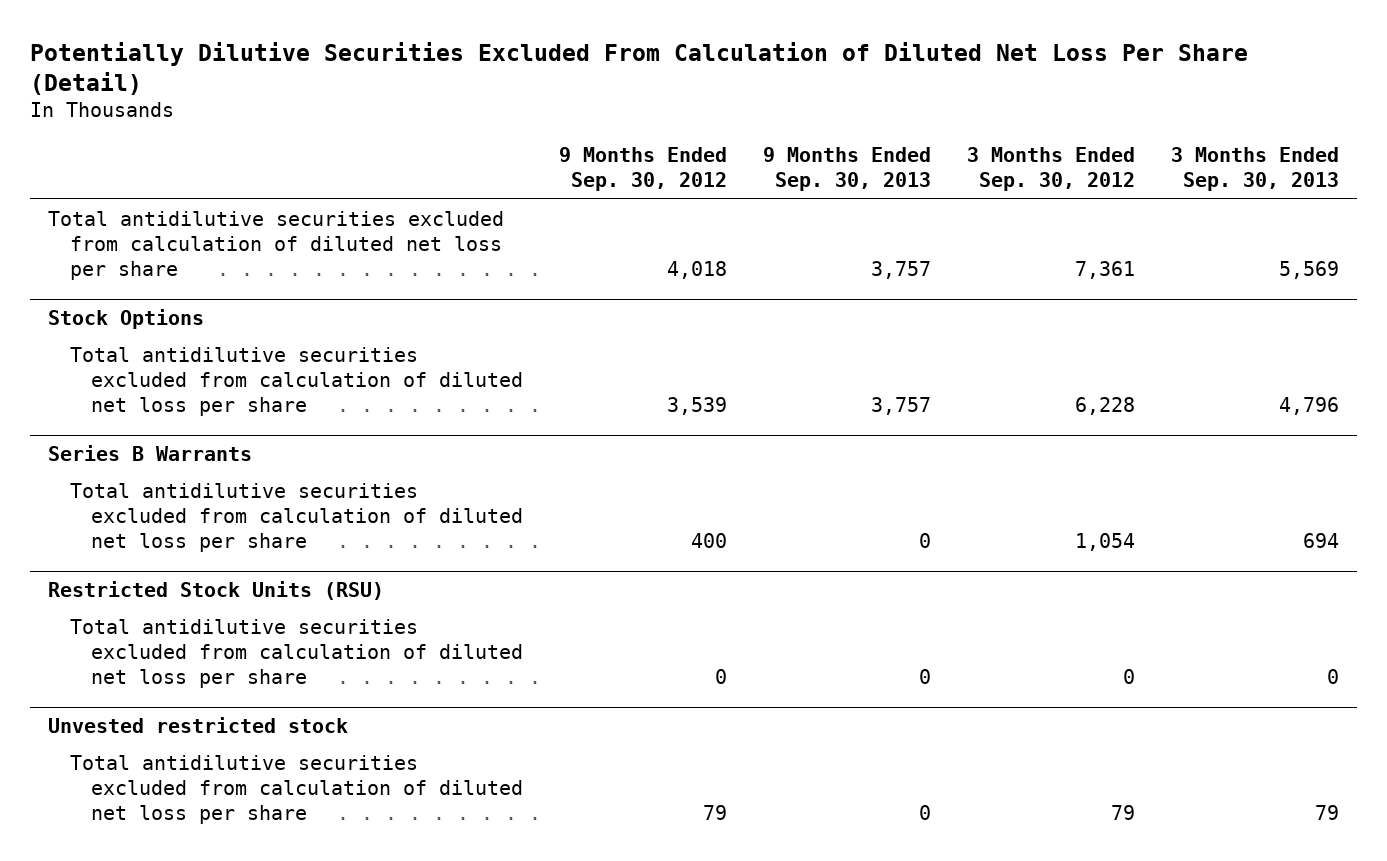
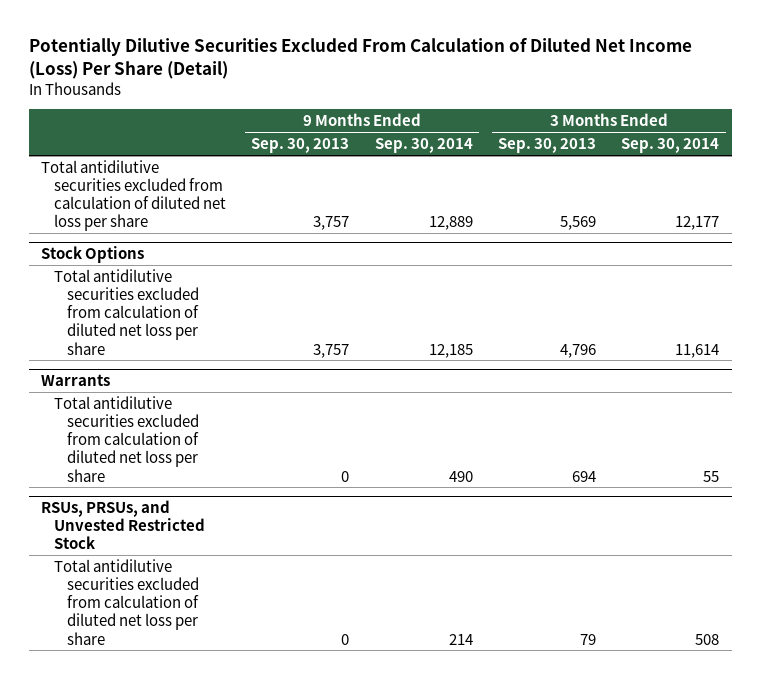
- Potentially Dilutive Securities Excluded From Calculation of Diluted Net Loss Per Share (Detail)
+ Potentially Dilutive Securities Excluded From Calculation of Diluted Net Income (Loss) Per Share (Detail)
- | 9 Months Ended Sep. 30, 2012 | 9 Months Ended Sep. 30, 2013 | 3 Months Ended Sep. 30, 2012 | 3 Months Ended Sep. 30, 2013
+ | 9 Months Ended Sep. 30, 2013 | 9 Months Ended Sep. 30, 2014 | 3 Months Ended Sep. 30, 2013 | 3 Months Ended Sep. 30, 2014
- Series B Warrants
+ Warrants
- Restricted Stock Units (RSU)
- Total antidilutive securities excluded from calculation of diluted net loss per share | 0 | 0 | 0 | 0
- Unvested restricted stock
+ RSUs, PRSUs, and Unvested Restricted Stock

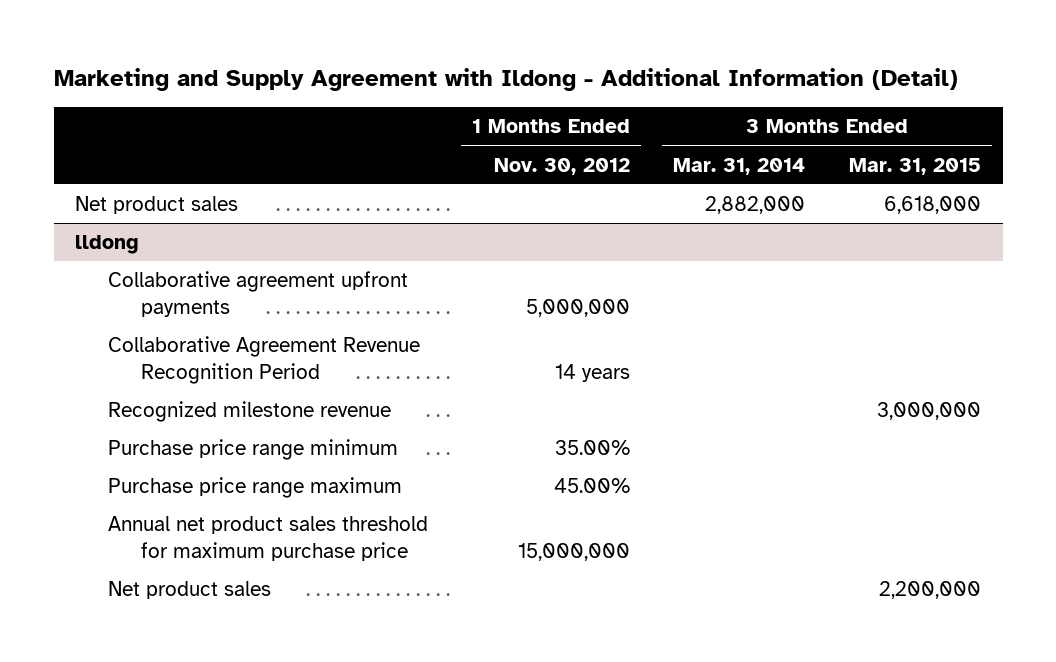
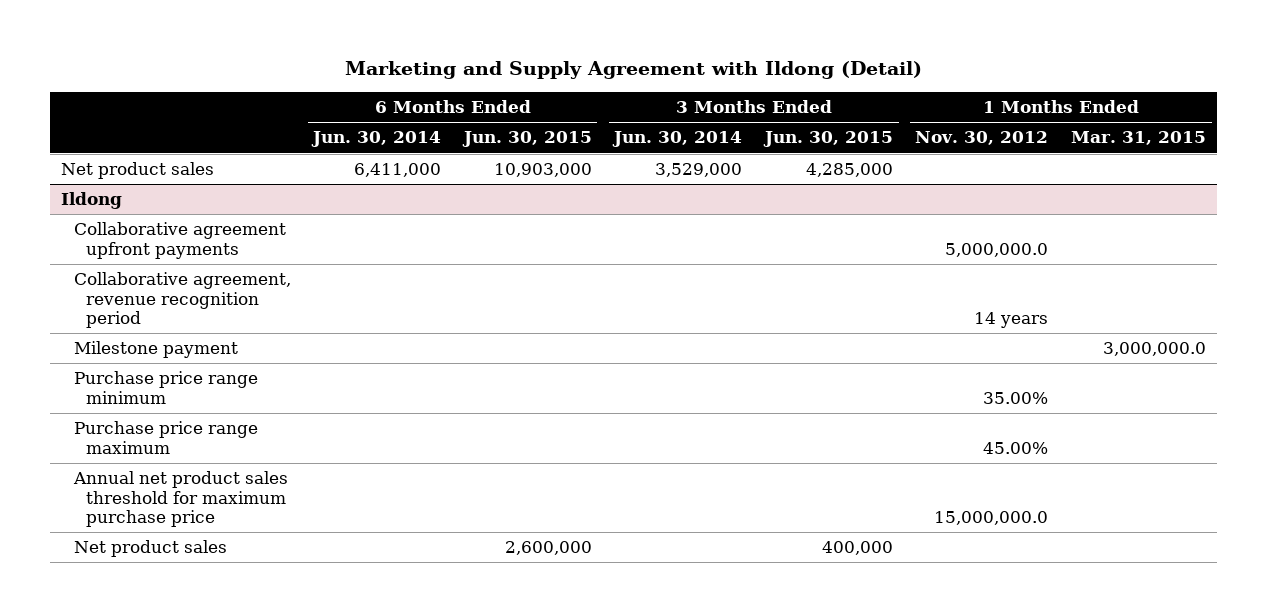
- Marketing and Supply Agreement with Ildong - Additional Information (Detail)
+ Marketing and Supply Agreement with Ildong (Detail)
- | 1 Months Ended Nov. 30, 2012 | 3 Months Ended Mar. 31, 2014 | 3 Months Ended Mar. 31, 2015
+ | 6 Months Ended Jun. 30, 2014 | 6 Months Ended Jun. 30, 2015 | 3 Months Ended Jun. 30, 2014 | 3 Months Ended Jun. 30, 2015 | 1 Months Ended Nov. 30, 2012 | 1 Months Ended Mar. 31, 2015
- lldong
- Collaborative agreement upfront payments | 5,000,000 | |
- Collaborative Agreement Revenue Recognition Period | 14 years | |
- Recognized milestone revenue | | | 3,000,000
+ Ildong
+ Collaborative agreement upfront payments | | | | | 5,000,000.0 |
+ Collaborative agreement, revenue recognition period | | | | | 14 years |
+ Milestone payment | | | | | | 3,000,000.0
- Annual net product sales threshold for maximum purchase price | 15,000,000 | |
+ Annual net product sales threshold for maximum purchase price | | | | | 15,000,000.0 |

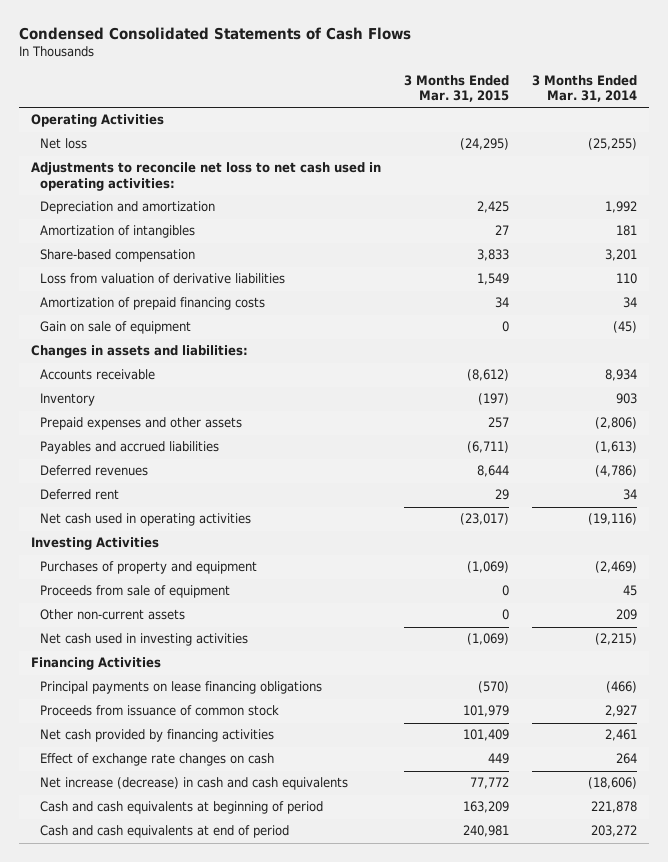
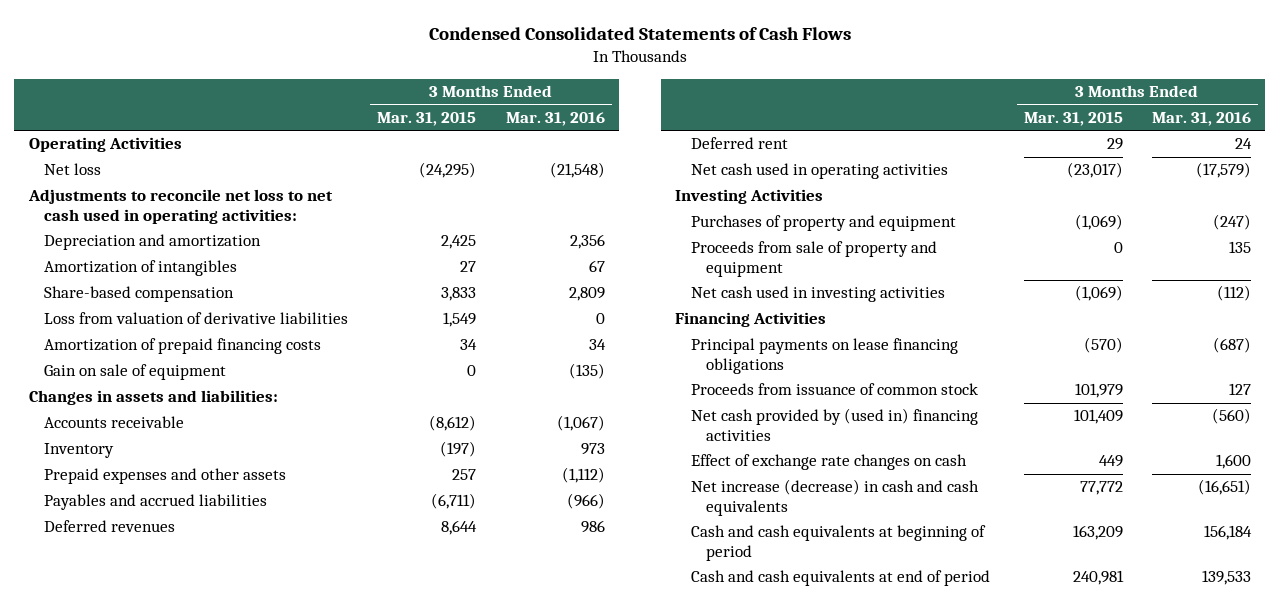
- | 3 Months Ended Mar. 31, 2015 | 3 Months Ended Mar. 31, 2014
+ | 3 Months Ended Mar. 31, 2015 | 3 Months Ended Mar. 31, 2016
- Proceeds from sale of equipment | 0 | 45
- Other non-current assets | 0 | 209
+ Proceeds from sale of property and equipment | 0 | 135
- Net cash provided by financing activities | 101,409 | 2,461
+ Net cash provided by (used in) financing activities | 101,409 | (560)

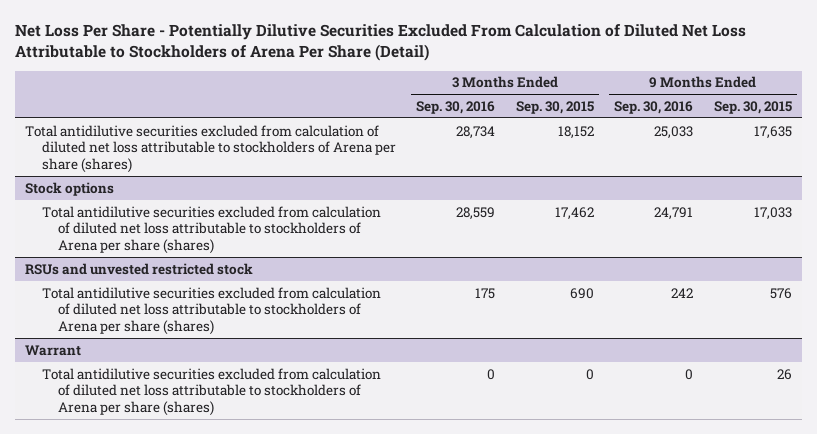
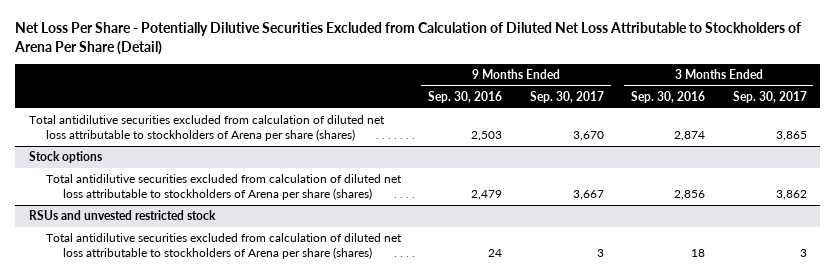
- Net Loss Per Share - Potentially Dilutive Securities Excluded From Calculation of Diluted Net Loss Attributable to Stockholders of Arena Per Share (Detail)
+ Net Loss Per Share - Potentially Dilutive Securities Excluded from Calculation of Diluted Net Loss Attributable to Stockholders of Arena Per Share (Detail)
- | 3 Months Ended Sep. 30, 2016 | 3 Months Ended Sep. 30, 2015 | 9 Months Ended Sep. 30, 2016 | 9 Months Ended Sep. 30, 2015
+ | 9 Months Ended Sep. 30, 2016 | 9 Months Ended Sep. 30, 2017 | 3 Months Ended Sep. 30, 2016 | 3 Months Ended Sep. 30, 2017
- Total antidilutive securities excluded from calculation of diluted net loss attributable to stockholders of Arena per share (shares) | 28,734 | 18,152 | 25,033 | 17,635
+ Total antidilutive securities excluded from calculation of diluted net loss attributable to stockholders of Arena per share (shares) | 2,503 | 3,670 | 2,874 | 3,865
@ Stock options
- Total antidilutive securities excluded from calculation of diluted net loss attributable to stockholders of Arena per share (shares) | 28,559 | 17,462 | 24,791 | 17,033
+ Total antidilutive securities excluded from calculation of diluted net loss attributable to stockholders of Arena per share (shares) | 2,479 | 3,667 | 2,856 | 3,862
@ RSUs and unvested restricted stock
- Total antidilutive securities excluded from calculation of diluted net loss attributable to stockholders of Arena per share (shares) | 175 | 690 | 242 | 576
- Warrant
- Total antidilutive securities excluded from calculation of diluted net loss attributable to stockholders of Arena per share (shares) | 0 | 0 | 0 | 26
@ RSUs and unvested restricted stock
+ Total antidilutive securities excluded from calculation of diluted net loss attributable to stockholders of Arena per share (shares) | 24 | 3 | 18 | 3

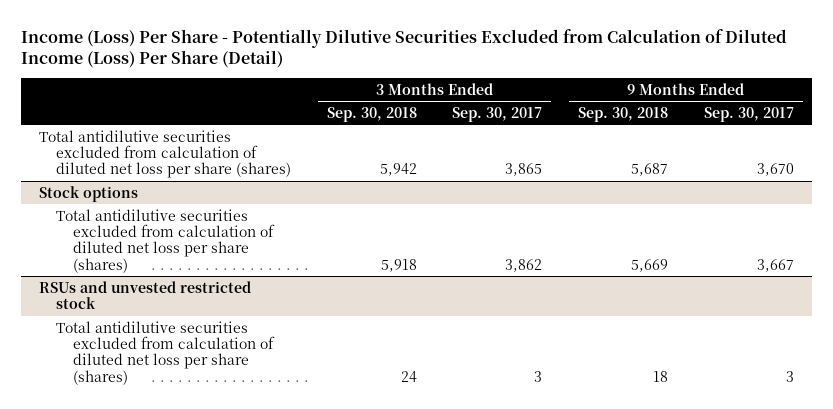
- Net Loss Per Share - Potentially Dilutive Securities Excluded from Calculation of Diluted Net Loss Attributable to Stockholders of Arena Per Share (Detail)
+ Income (Loss) Per Share - Potentially Dilutive Securities Excluded from Calculation of Diluted Income (Loss) Per Share (Detail)
- | 9 Months Ended Sep. 30, 2016 | 9 Months Ended Sep. 30, 2017 | 3 Months Ended Sep. 30, 2016 | 3 Months Ended Sep. 30, 2017
+ | 3 Months Ended Sep. 30, 2018 | 3 Months Ended Sep. 30, 2017 | 9 Months Ended Sep. 30, 2018 | 9 Months Ended Sep. 30, 2017
- Total antidilutive securities excluded from calculation of diluted net loss attributable to stockholders of Arena per share (shares) | 2,503 | 3,670 | 2,874 | 3,865
+ Total antidilutive securities excluded from calculation of diluted net loss per share (shares) | 5,942 | 3,865 | 5,687 | 3,670
@ Stock options
- Total antidilutive securities excluded from calculation of diluted net loss attributable to stockholders of Arena per share (shares) | 2,479 | 3,667 | 2,856 | 3,862
+ Total antidilutive securities excluded from calculation of diluted net loss per share (shares) | 5,918 | 3,862 | 5,669 | 3,667
@ RSUs and unvested restricted stock
- Total antidilutive securities excluded from calculation of diluted net loss attributable to stockholders of Arena per share (shares) | 24 | 3 | 18 | 3
+ Total antidilutive securities excluded from calculation of diluted net loss per share (shares) | 24 | 3 | 18 | 3

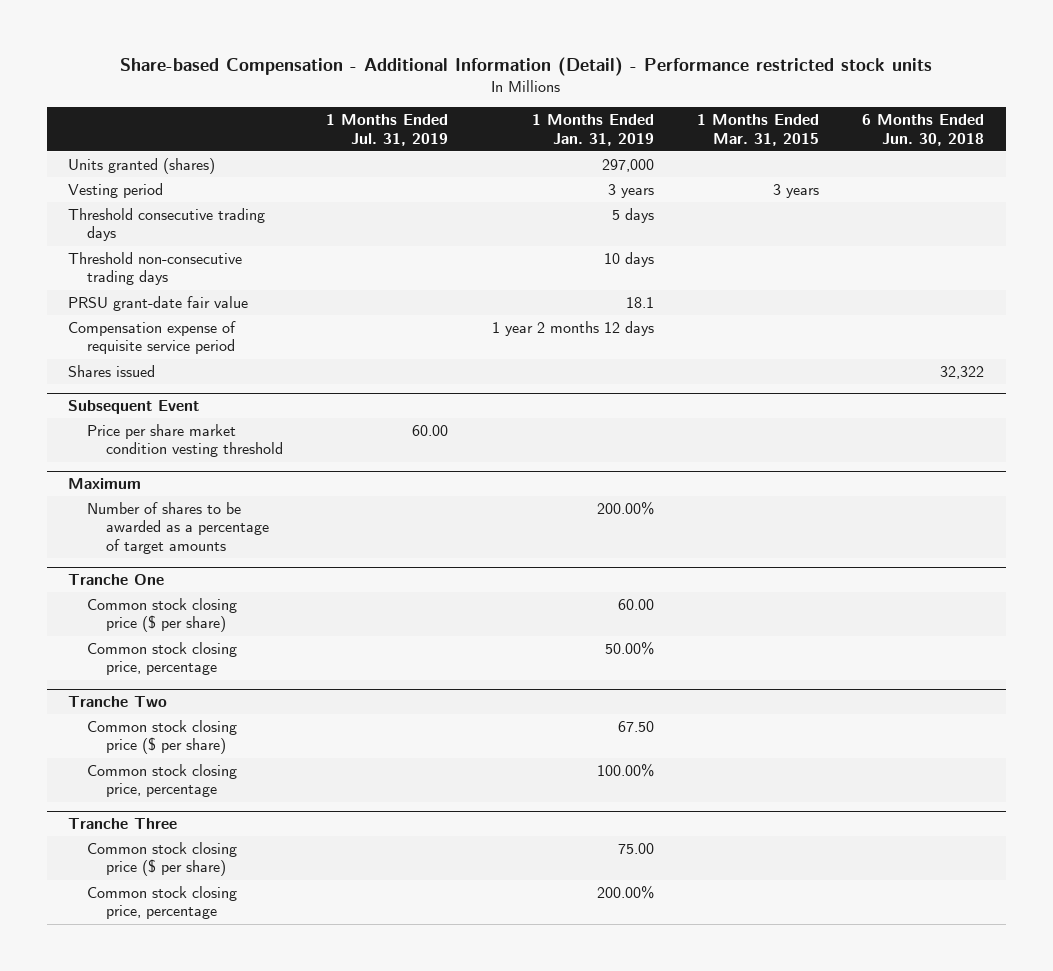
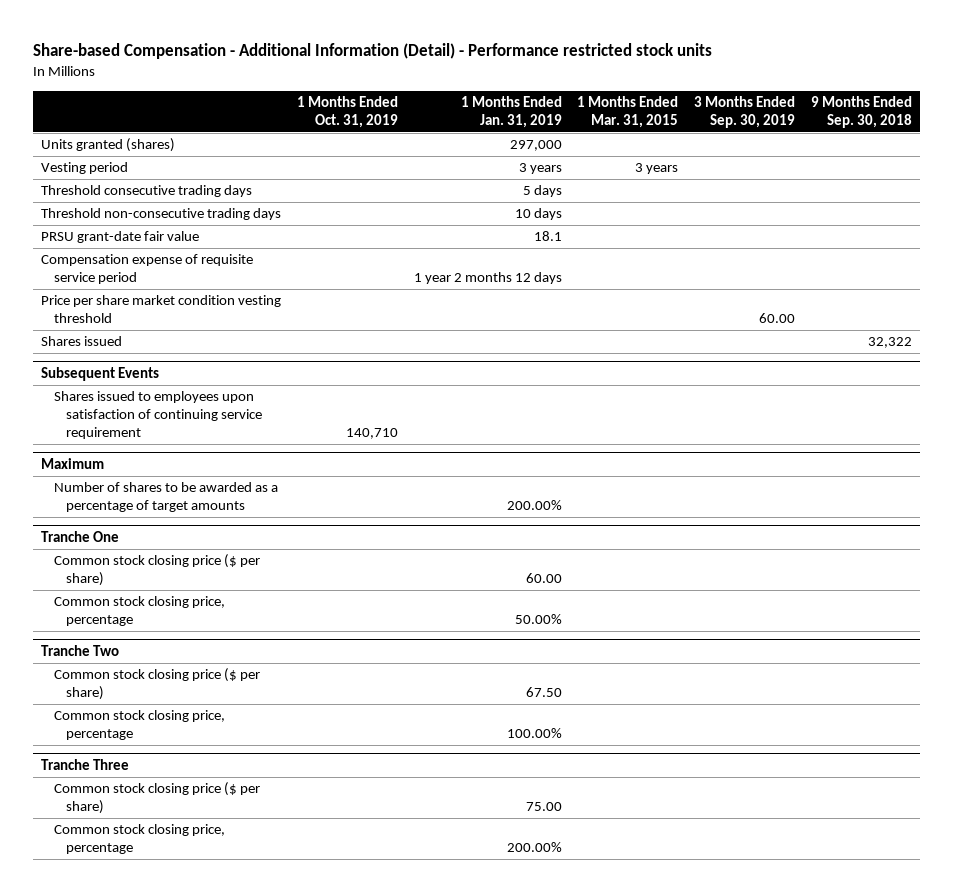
- | 1 Months Ended Jul. 31, 2019 | 1 Months Ended Jan. 31, 2019 | 1 Months Ended Mar. 31, 2015 | 6 Months Ended Jun. 30, 2018
+ | 1 Months Ended Oct. 31, 2019 | 1 Months Ended Jan. 31, 2019 | 1 Months Ended Mar. 31, 2015 | 3 Months Ended Sep. 30, 2019 | 9 Months Ended Sep. 30, 2018
- Subsequent Event
moved down: Shares issued | | | | | 32,322
+ Subsequent Events
+ Shares issued to employees upon satisfaction of continuing service requirement | 140,710 | | | |

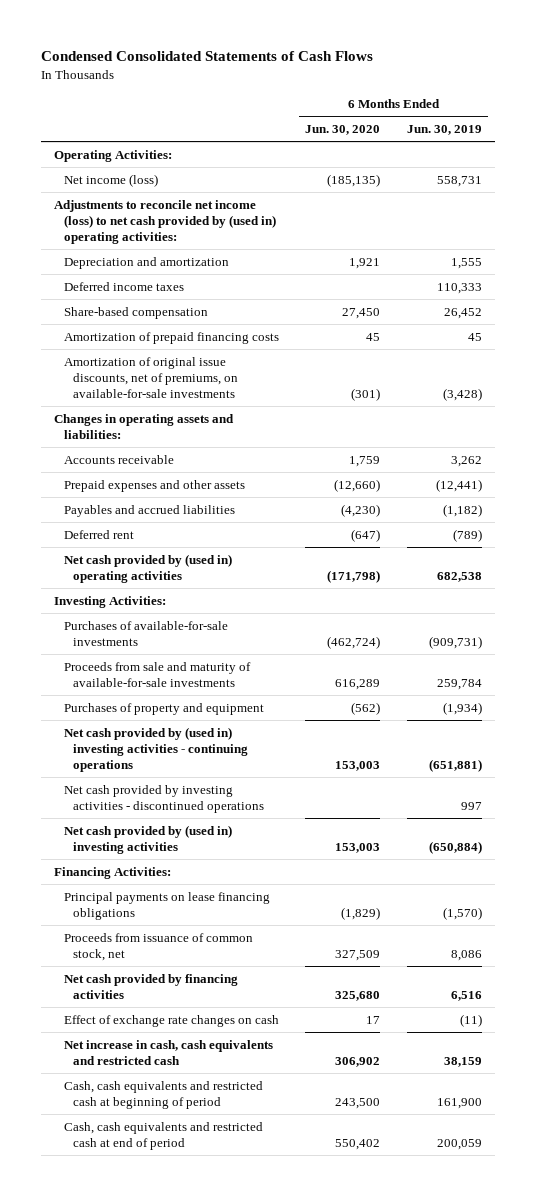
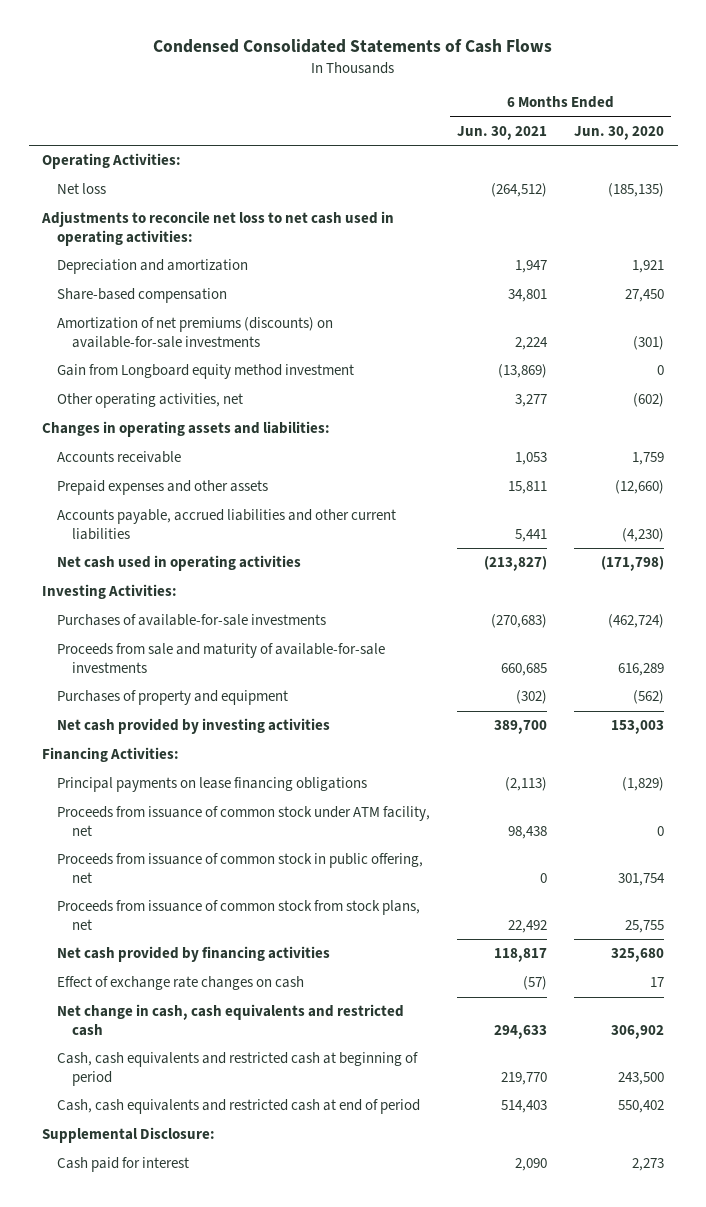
- | 6 Months Ended Jun. 30, 2020 | 6 Months Ended Jun. 30, 2019
+ | 6 Months Ended Jun. 30, 2021 | 6 Months Ended Jun. 30, 2020
- Net income (loss) | (185,135) | 558,731
- Adjustments to reconcile net income (loss) to net cash provided by (used in) operating activities:
+ Net loss | (264,512) | (185,135)
+ Adjustments to reconcile net loss to net cash used in operating activities:
- Deferred income taxes | | 110,333
- Amortization of prepaid financing costs | 45 | 45
- Amortization of original issue discounts, net of premiums, on available-for-sale investments | (301) | (3,428)
+ Amortization of net premiums (discounts) on available-for-sale investments | 2,224 | (301)
+ Gain from Longboard equity method investment | (13,869) | 0
+ Other operating activities, net | 3,277 | (602)
- Payables and accrued liabilities | (4,230) | (1,182)
- Deferred rent | (647) | (789)
- Net cash provided by (used in) operating activities | (171,798) | 682,538
+ Accounts payable, accrued liabilities and other current liabilities | 5,441 | (4,230)
+ Net cash used in operating activities | (213,827) | (171,798)
- Net cash provided by (used in) investing activities - continuing operations | 153,003 | (651,881)
- Net cash provided by investing activities - discontinued operations | | 997
- Net cash provided by (used in) investing activities | 153,003 | (650,884)
+ Net cash provided by investing activities | 389,700 | 153,003
- Proceeds from issuance of common stock, net | 327,509 | 8,086
+ Proceeds from issuance of common stock under ATM facility, net | 98,438 | 0
+ Proceeds from issuance of common stock in public offering, net | 0 | 301,754
+ Proceeds from issuance of common stock from stock plans, net | 22,492 | 25,755
- Net increase in cash, cash equivalents and restricted cash | 306,902 | 38,159
+ Net change in cash, cash equivalents and restricted cash | 294,633 | 306,902
+ Supplemental Disclosure:
+ Cash paid for interest | 2,090 | 2,273

